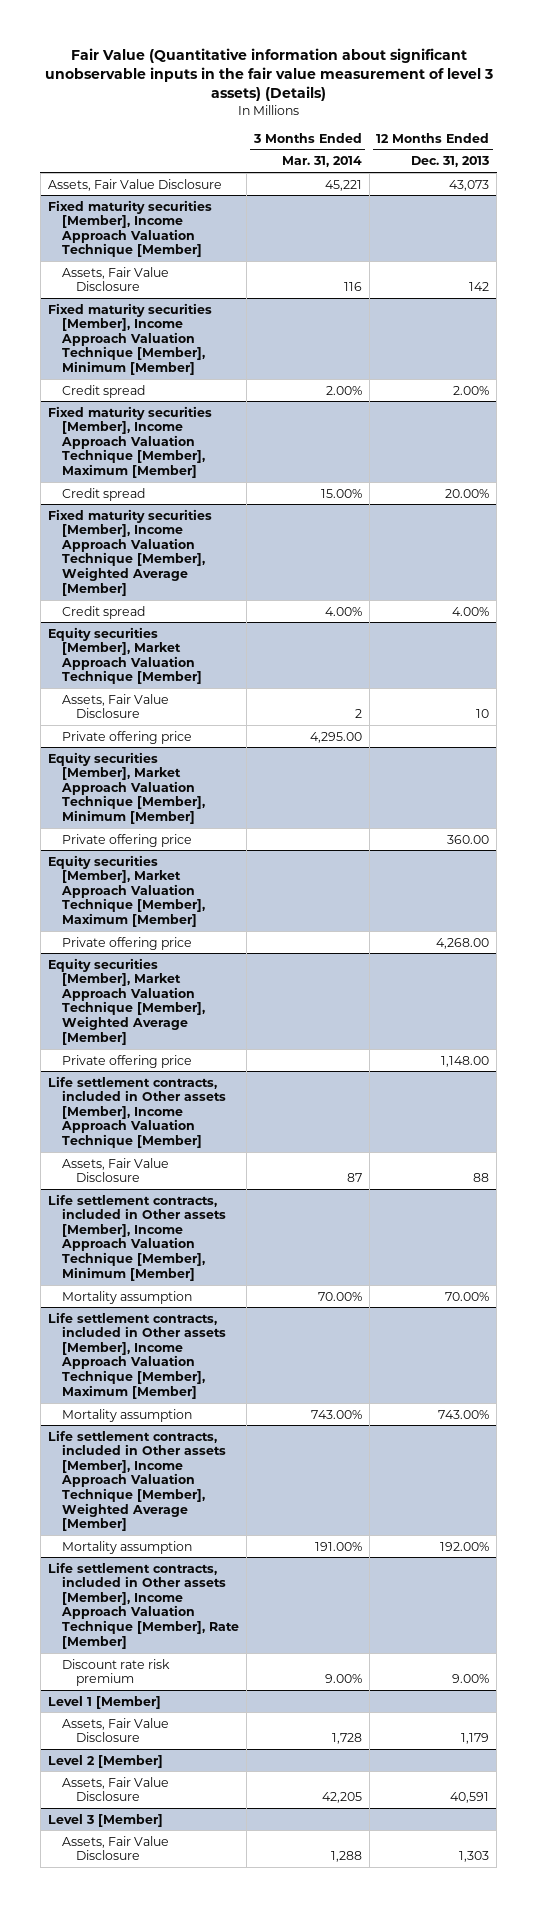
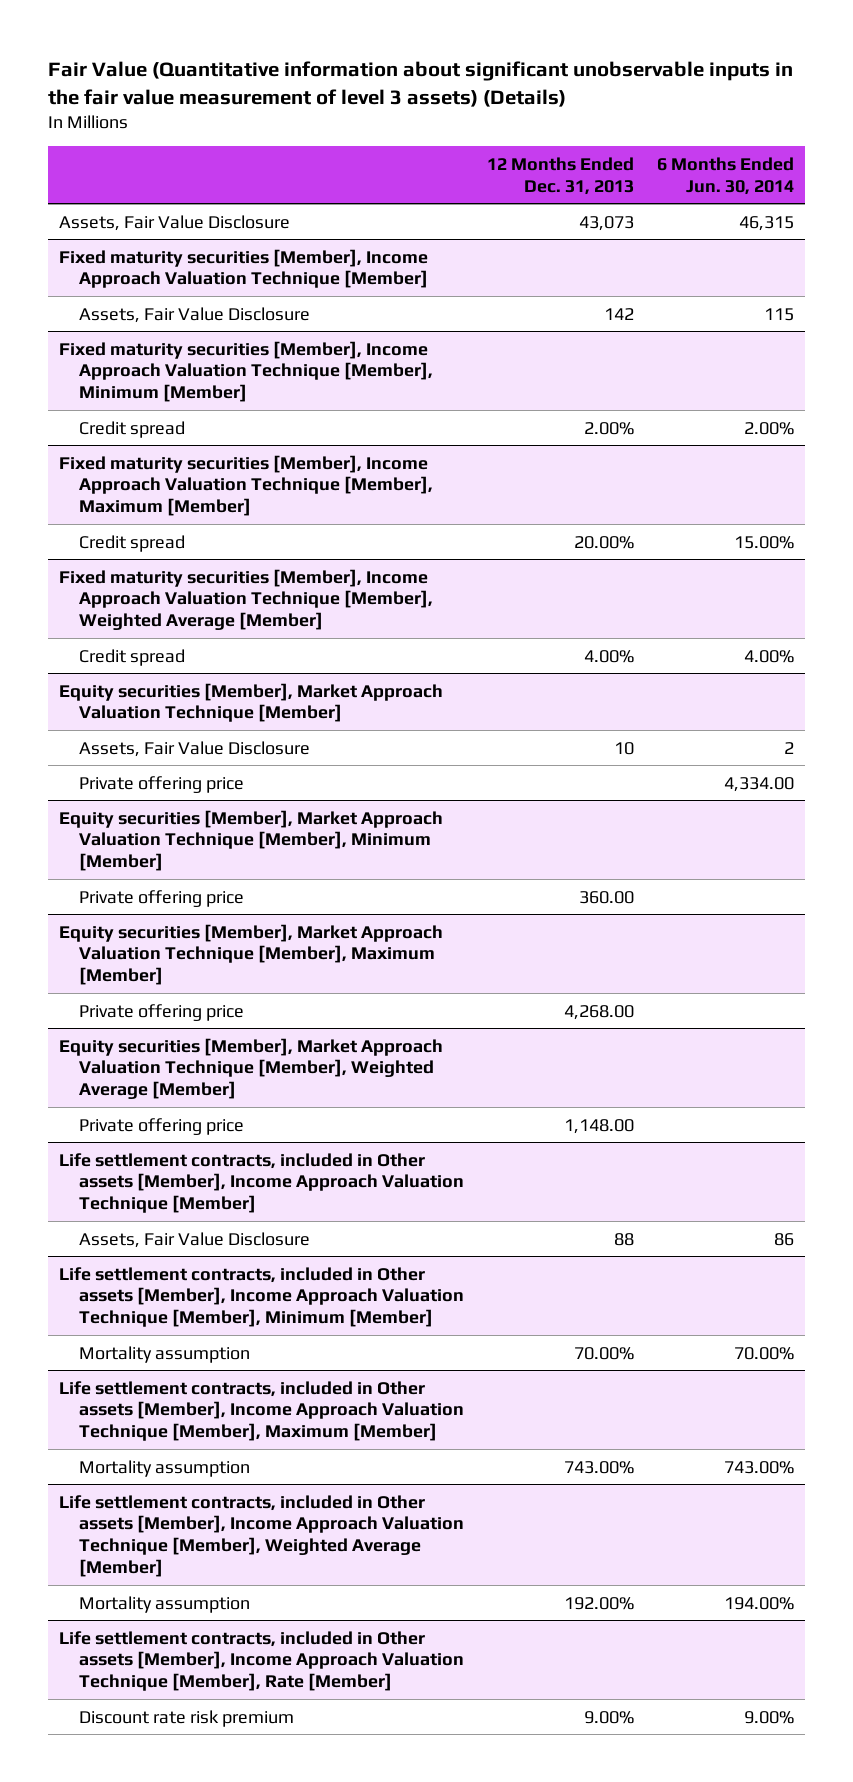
- | 3 Months Ended Mar. 31, 2014 | 12 Months Ended Dec. 31, 2013
+ | 12 Months Ended Dec. 31, 2013 | 6 Months Ended Jun. 30, 2014
- Level 1 [Member]
- Assets, Fair Value Disclosure | 1,728 | 1,179
- Level 2 [Member]
- Assets, Fair Value Disclosure | 42,205 | 40,591
- Level 3 [Member]
- Assets, Fair Value Disclosure | 1,288 | 1,303

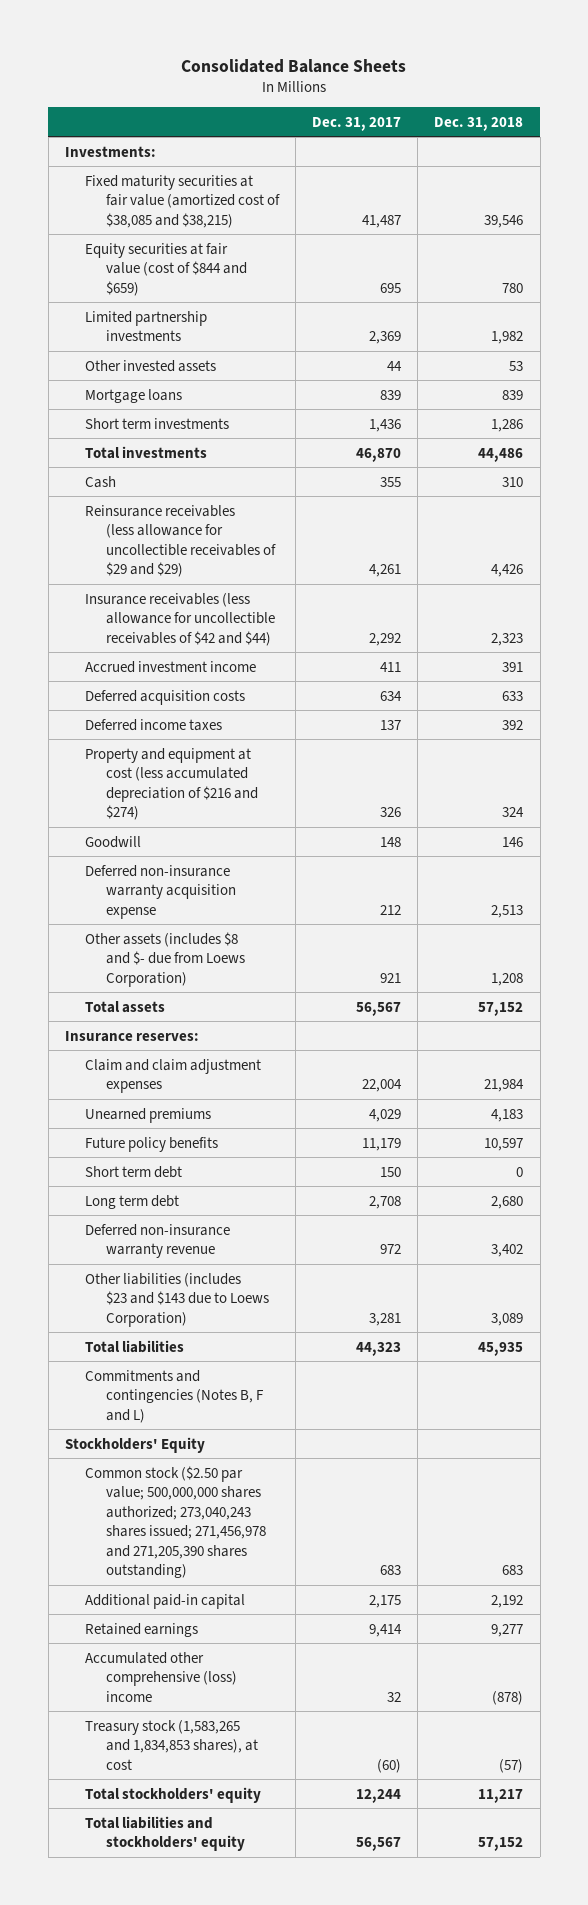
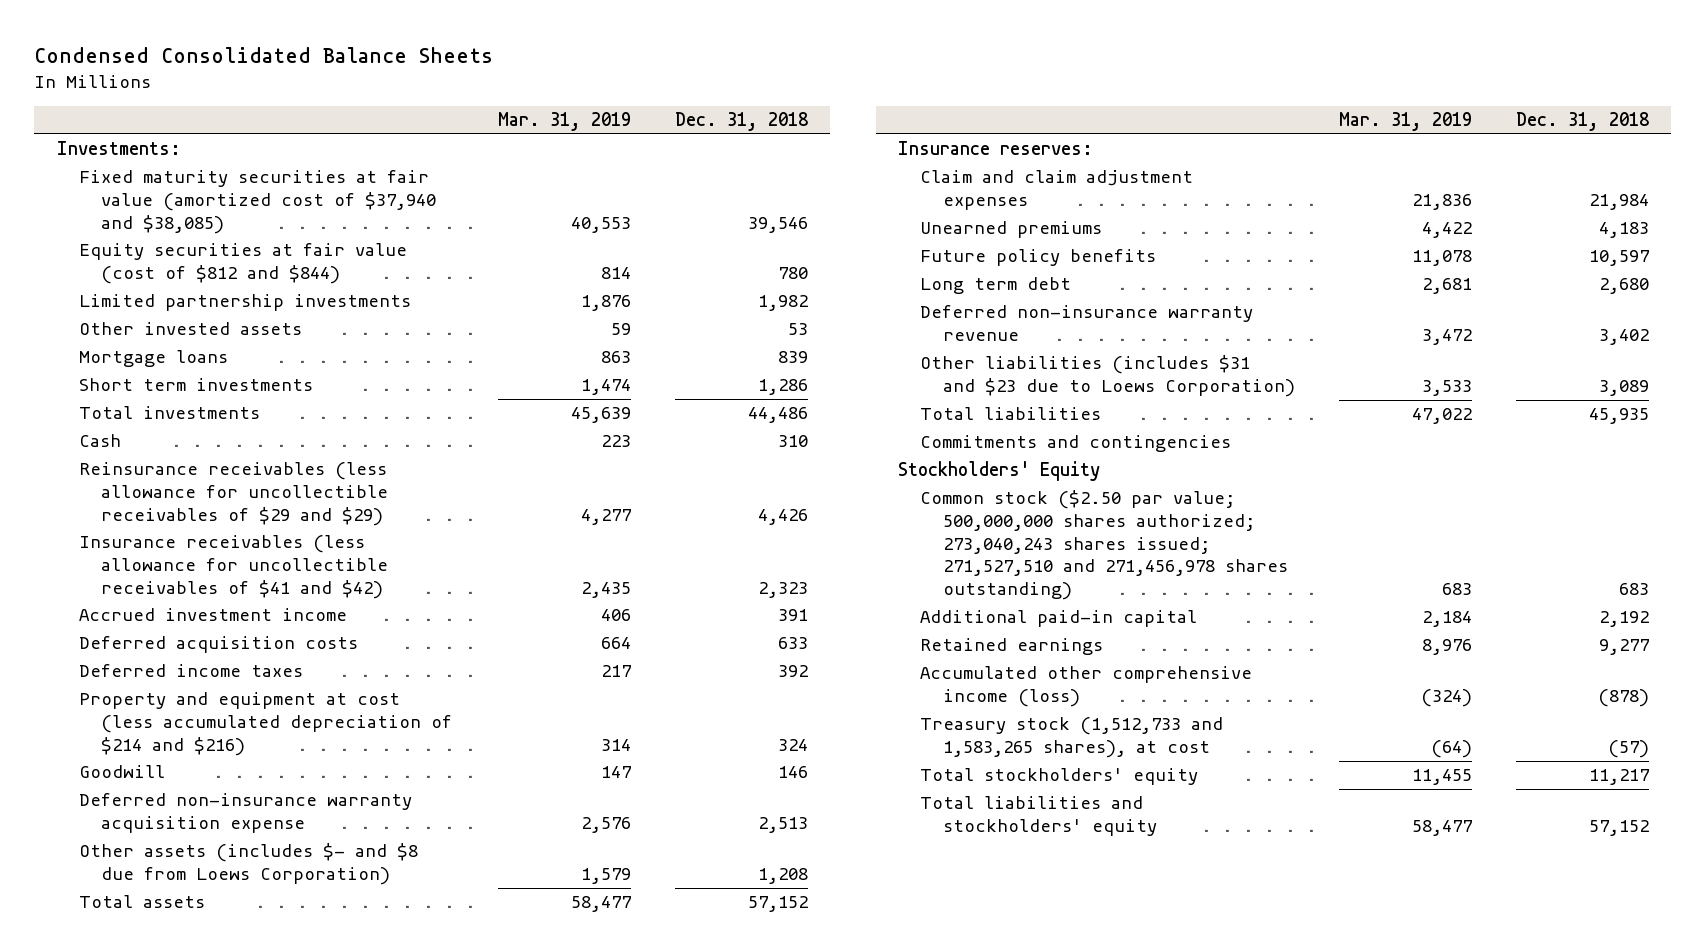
- Consolidated Balance Sheets
+ Condensed Consolidated Balance Sheets
- | Dec. 31, 2017 | Dec. 31, 2018
+ | Mar. 31, 2019 | Dec. 31, 2018
- Fixed maturity securities at fair value (amortized cost of $38,085 and $38,215) | 41,487 | 39,546
- Equity securities at fair value (cost of $844 and $659) | 695 | 780
+ Fixed maturity securities at fair value (amortized cost of $37,940 and $38,085) | 40,553 | 39,546
+ Equity securities at fair value (cost of $812 and $844) | 814 | 780
- Insurance receivables (less allowance for uncollectible receivables of $42 and $44) | 2,292 | 2,323
+ Insurance receivables (less allowance for uncollectible receivables of $41 and $42) | 2,435 | 2,323
- Property and equipment at cost (less accumulated depreciation of $216 and $274) | 326 | 324
+ Property and equipment at cost (less accumulated depreciation of $214 and $216) | 314 | 324
- Other assets (includes $8 and $- due from Loews Corporation) | 921 | 1,208
+ Other assets (includes $- and $8 due from Loews Corporation) | 1,579 | 1,208
- Short term debt | 150 | 0
- Other liabilities (includes $23 and $143 due to Loews Corporation) | 3,281 | 3,089
+ Other liabilities (includes $31 and $23 due to Loews Corporation) | 3,533 | 3,089
- Commitments and contingencies (Notes B, F and L)
+ Commitments and contingencies
- Common stock ($2.50 par value; 500,000,000 shares authorized; 273,040,243 shares issued; 271,456,978 and 271,205,390 shares outstanding) | 683 | 683
+ Common stock ($2.50 par value; 500,000,000 shares authorized; 273,040,243 shares issued; 271,527,510 and 271,456,978 shares outstanding) | 683 | 683
- Accumulated other comprehensive (loss) income | 32 | (878)
- Treasury stock (1,583,265 and 1,834,853 shares), at cost | (60) | (57)
+ Accumulated other comprehensive income (loss) | (324) | (878)
+ Treasury stock (1,512,733 and 1,583,265 shares), at cost | (64) | (57)

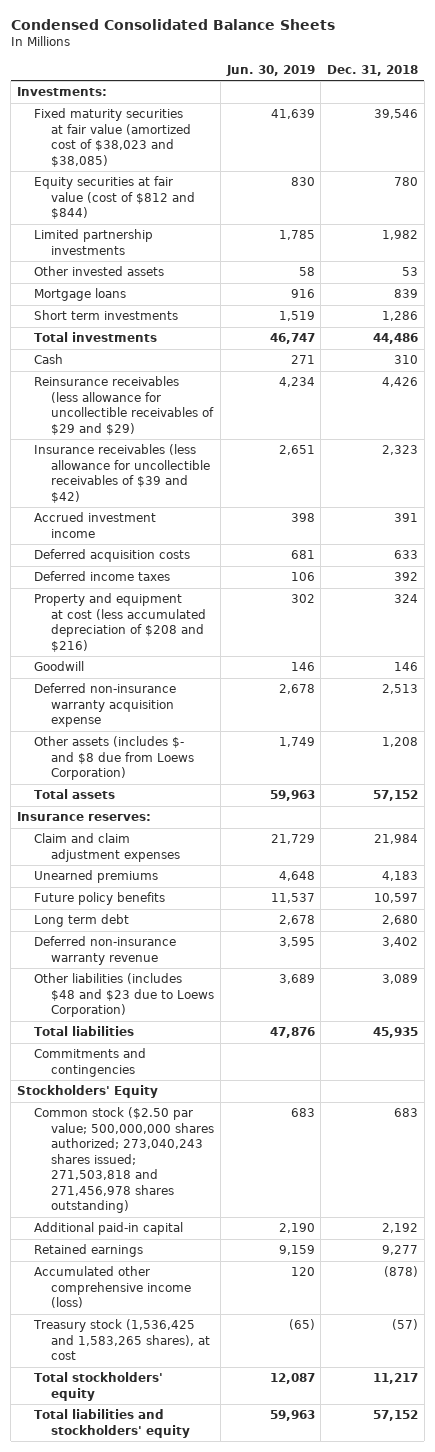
- | Mar. 31, 2019 | Dec. 31, 2018
+ | Jun. 30, 2019 | Dec. 31, 2018
- Fixed maturity securities at fair value (amortized cost of $37,940 and $38,085) | 40,553 | 39,546
+ Fixed maturity securities at fair value (amortized cost of $38,023 and $38,085) | 41,639 | 39,546
- Insurance receivables (less allowance for uncollectible receivables of $41 and $42) | 2,435 | 2,323
+ Insurance receivables (less allowance for uncollectible receivables of $39 and $42) | 2,651 | 2,323
- Property and equipment at cost (less accumulated depreciation of $214 and $216) | 314 | 324
+ Property and equipment at cost (less accumulated depreciation of $208 and $216) | 302 | 324
- Other liabilities (includes $31 and $23 due to Loews Corporation) | 3,533 | 3,089
+ Other liabilities (includes $48 and $23 due to Loews Corporation) | 3,689 | 3,089
- Common stock ($2.50 par value; 500,000,000 shares authorized; 273,040,243 shares issued; 271,527,510 and 271,456,978 shares outstanding) | 683 | 683
+ Common stock ($2.50 par value; 500,000,000 shares authorized; 273,040,243 shares issued; 271,503,818 and 271,456,978 shares outstanding) | 683 | 683
- Treasury stock (1,512,733 and 1,583,265 shares), at cost | (64) | (57)
+ Treasury stock (1,536,425 and 1,583,265 shares), at cost | (65) | (57)

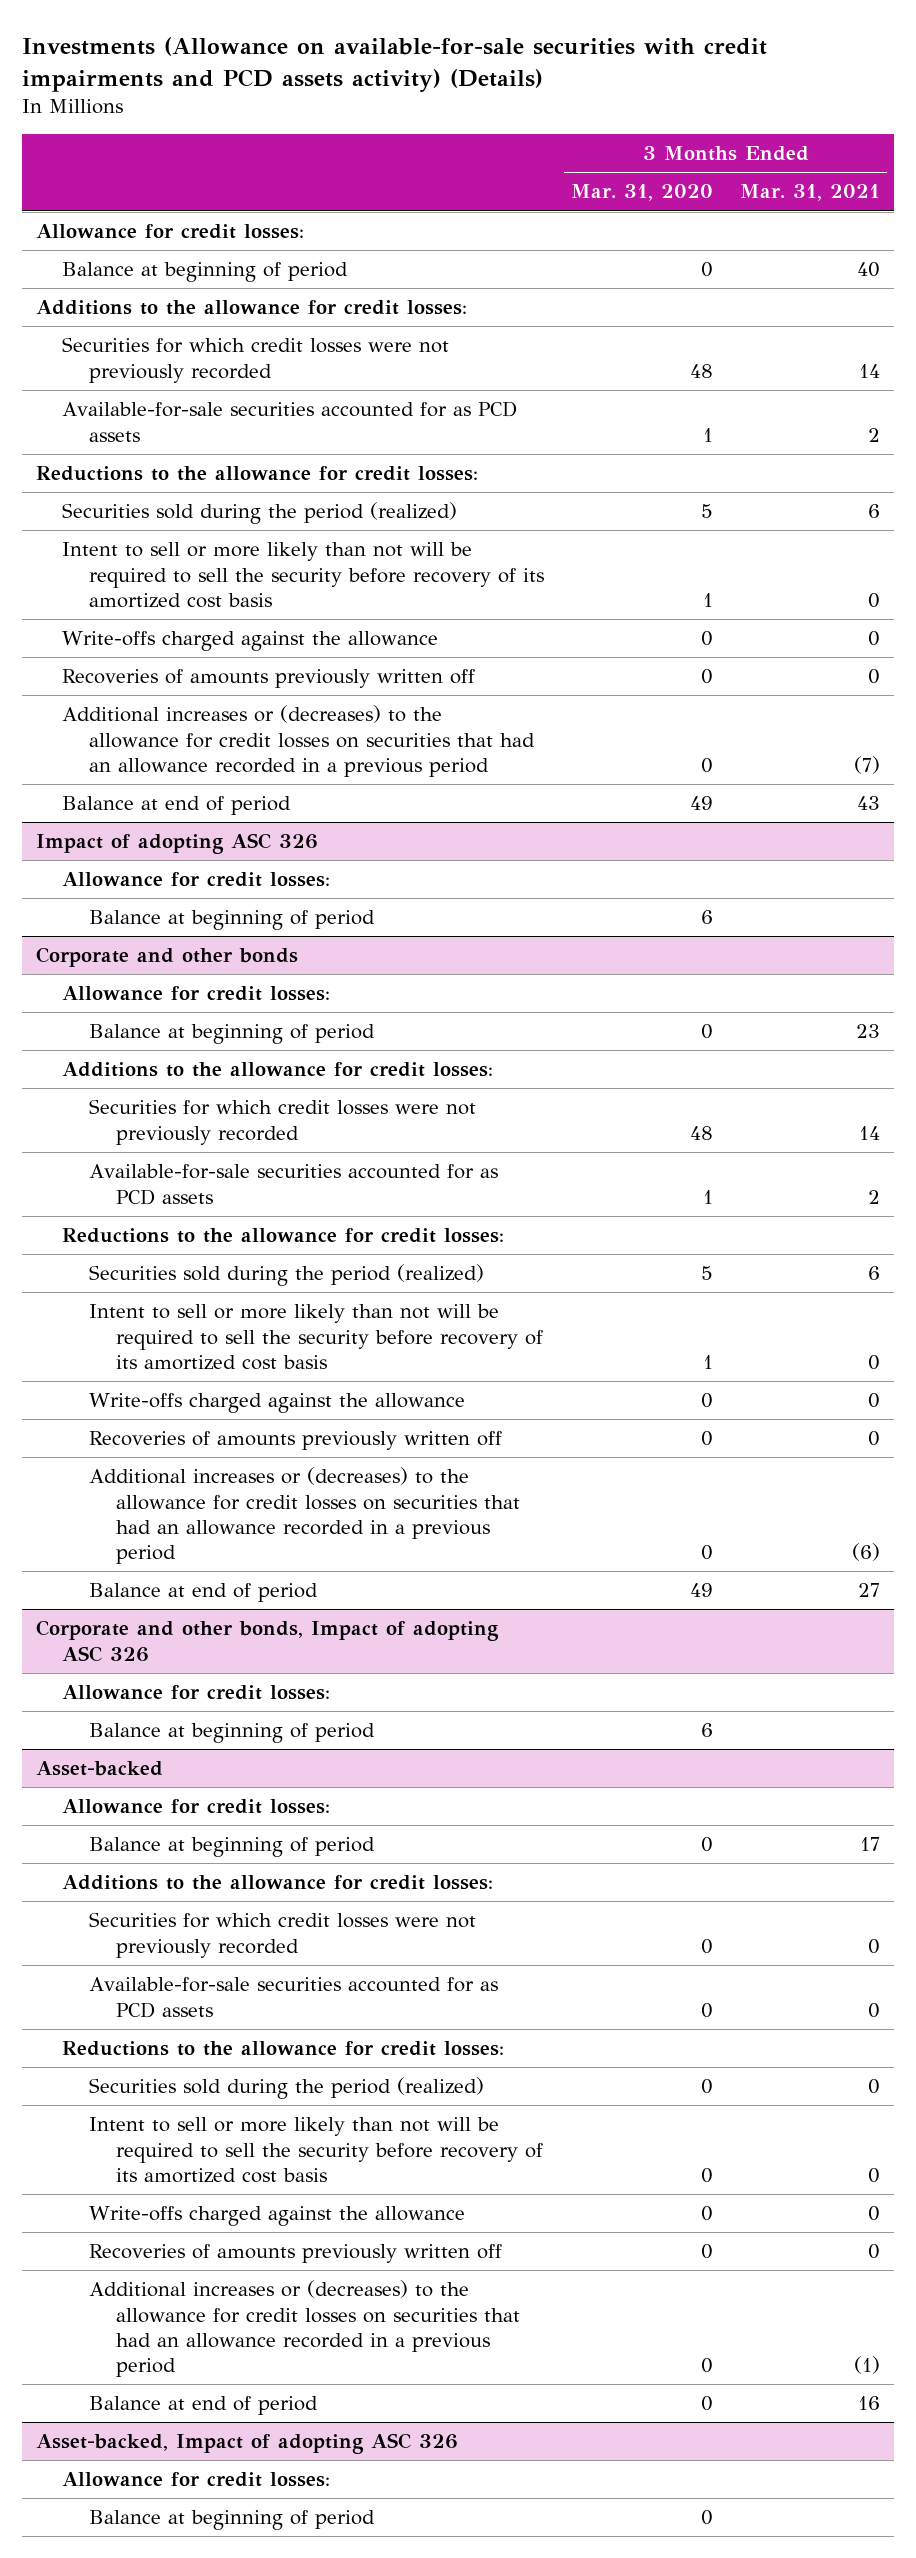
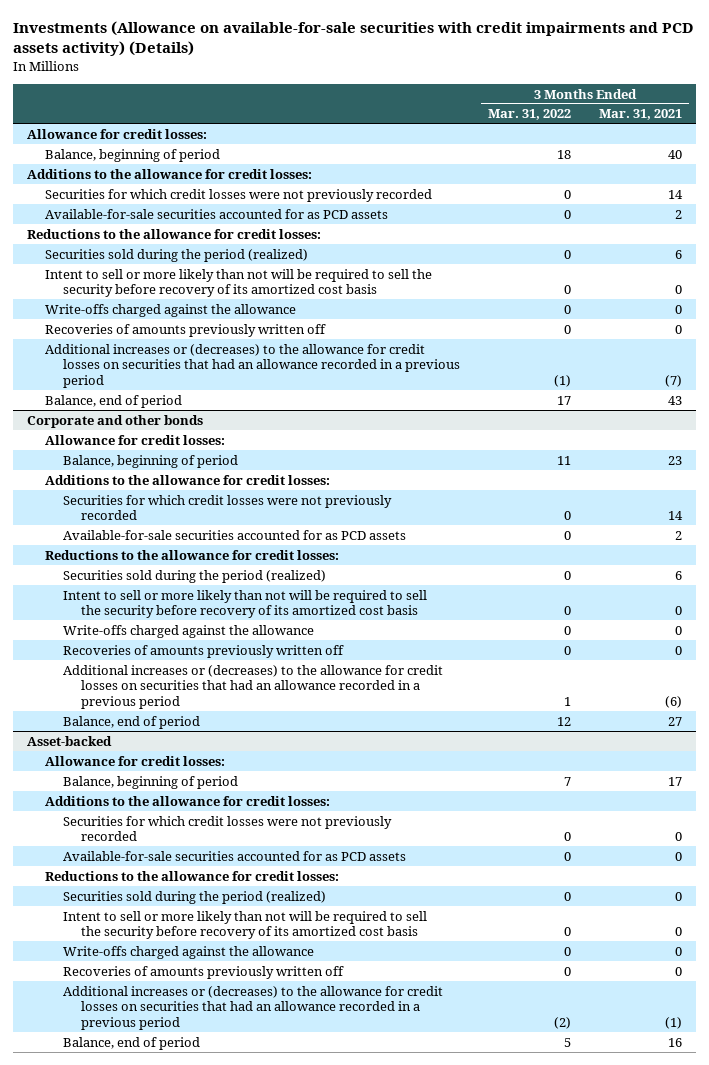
- | 3 Months Ended Mar. 31, 2020 | 3 Months Ended Mar. 31, 2021
+ | 3 Months Ended Mar. 31, 2022 | 3 Months Ended Mar. 31, 2021
- Balance at beginning of period | 0 | 40
+ Balance, beginning of period | 18 | 40
- Balance at end of period | 49 | 43
- Impact of adopting ASC 326
- Allowance for credit losses:
- Balance at beginning of period | 6 |
+ Balance, end of period | 17 | 43
@ Corporate and other bonds
- Balance at beginning of period | 0 | 23
+ Balance, beginning of period | 11 | 23
- Balance at end of period | 49 | 27
- Corporate and other bonds, Impact of adopting ASC 326
- Allowance for credit losses:
- Balance at beginning of period | 6 |
@ Corporate and other bonds
+ Balance, end of period | 12 | 27
@ Asset-backed
- Balance at beginning of period | 0 | 17
+ Balance, beginning of period | 7 | 17
- Balance at end of period | 0 | 16
- Asset-backed, Impact of adopting ASC 326
- Allowance for credit losses:
- Balance at beginning of period | 0 |
@ Asset-backed
+ Balance, end of period | 5 | 16

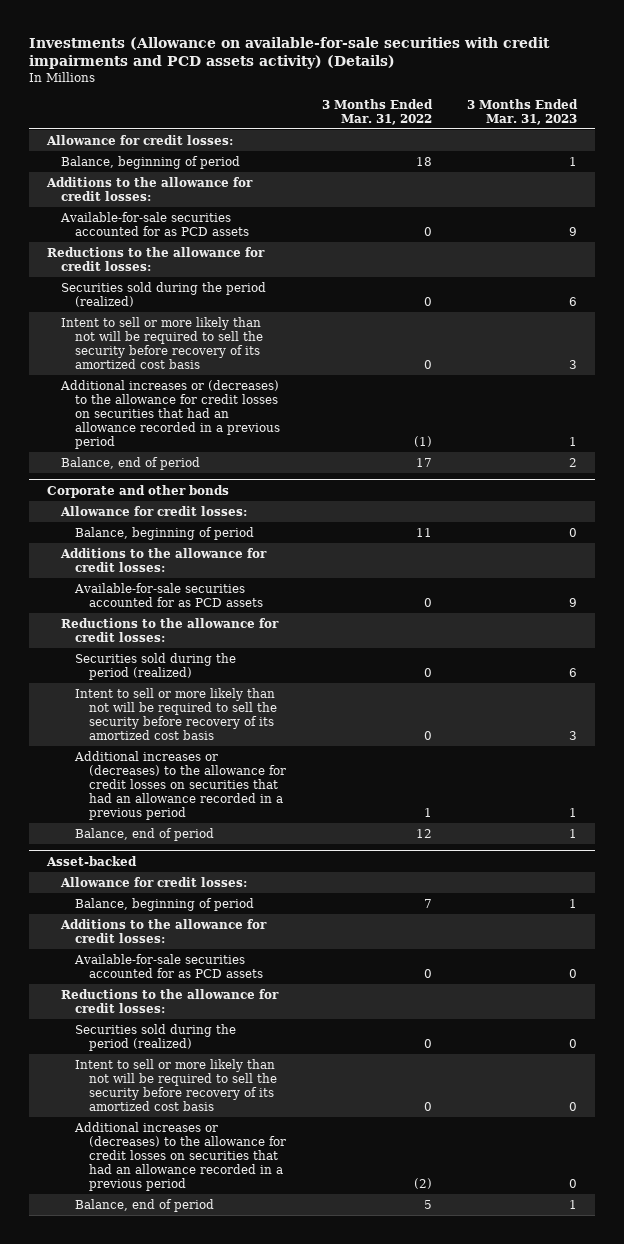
- | 3 Months Ended Mar. 31, 2022 | 3 Months Ended Mar. 31, 2021
+ | 3 Months Ended Mar. 31, 2022 | 3 Months Ended Mar. 31, 2023
- Securities for which credit losses were not previously recorded | 0 | 14
- Write-offs charged against the allowance | 0 | 0
- Recoveries of amounts previously written off | 0 | 0
@ Corporate and other bonds
- Securities for which credit losses were not previously recorded | 0 | 14
- Write-offs charged against the allowance | 0 | 0
- Recoveries of amounts previously written off | 0 | 0
@ Asset-backed
- Securities for which credit losses were not previously recorded | 0 | 0
- Write-offs charged against the allowance | 0 | 0
- Recoveries of amounts previously written off | 0 | 0

